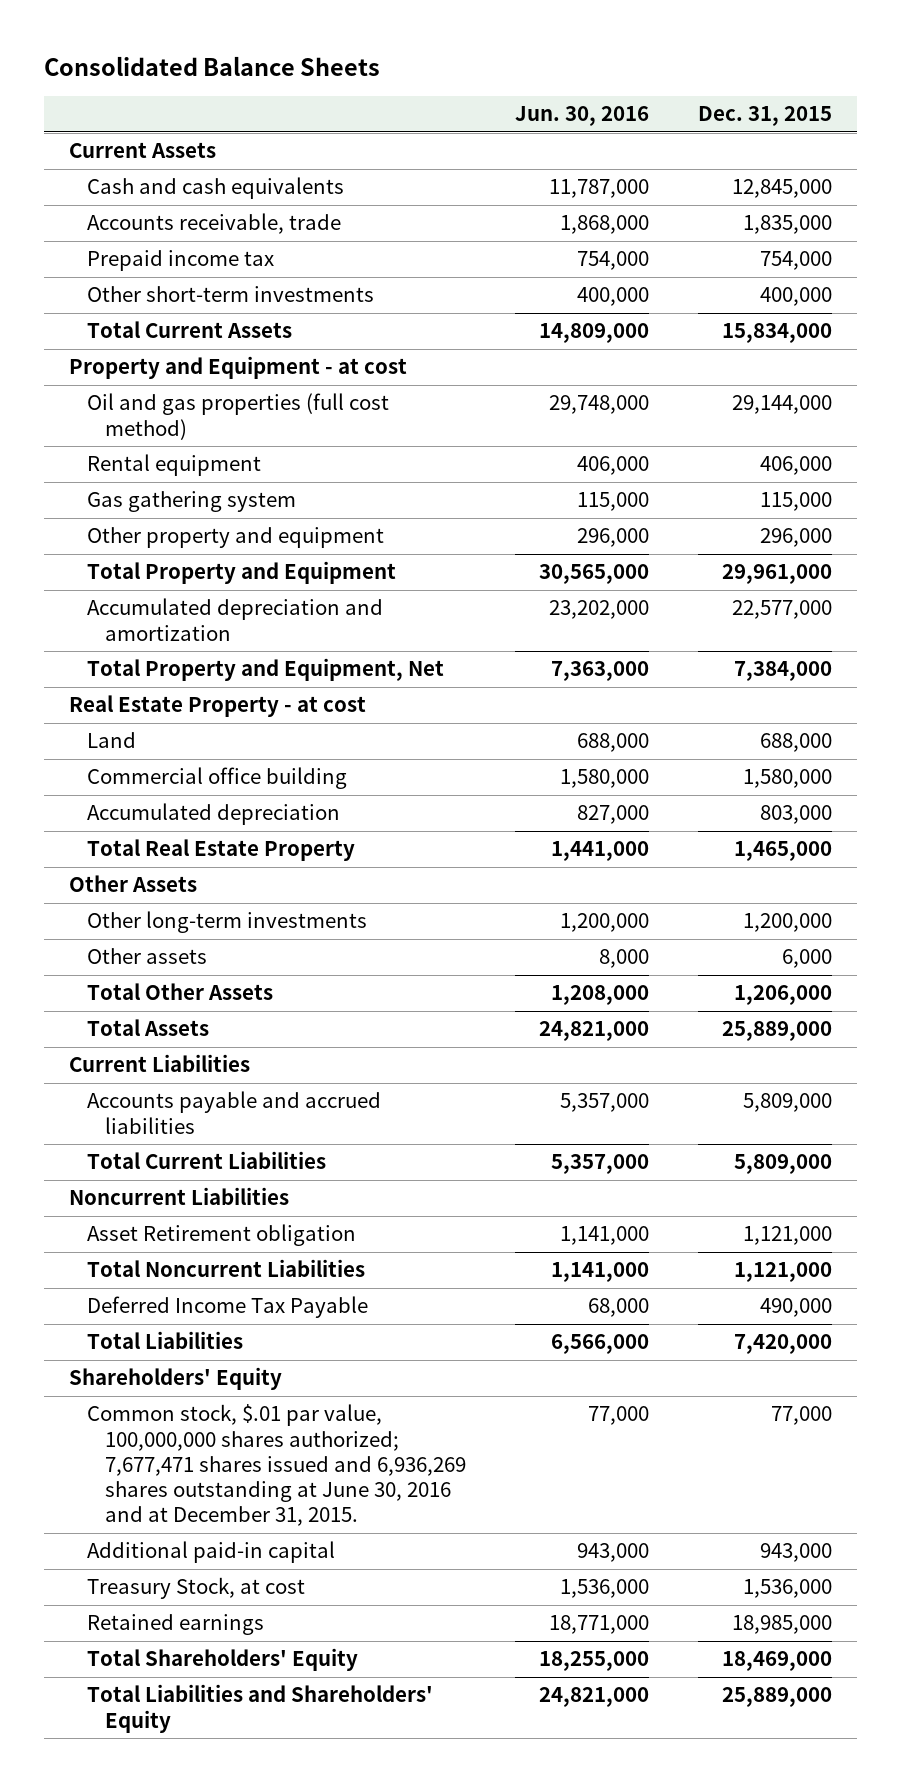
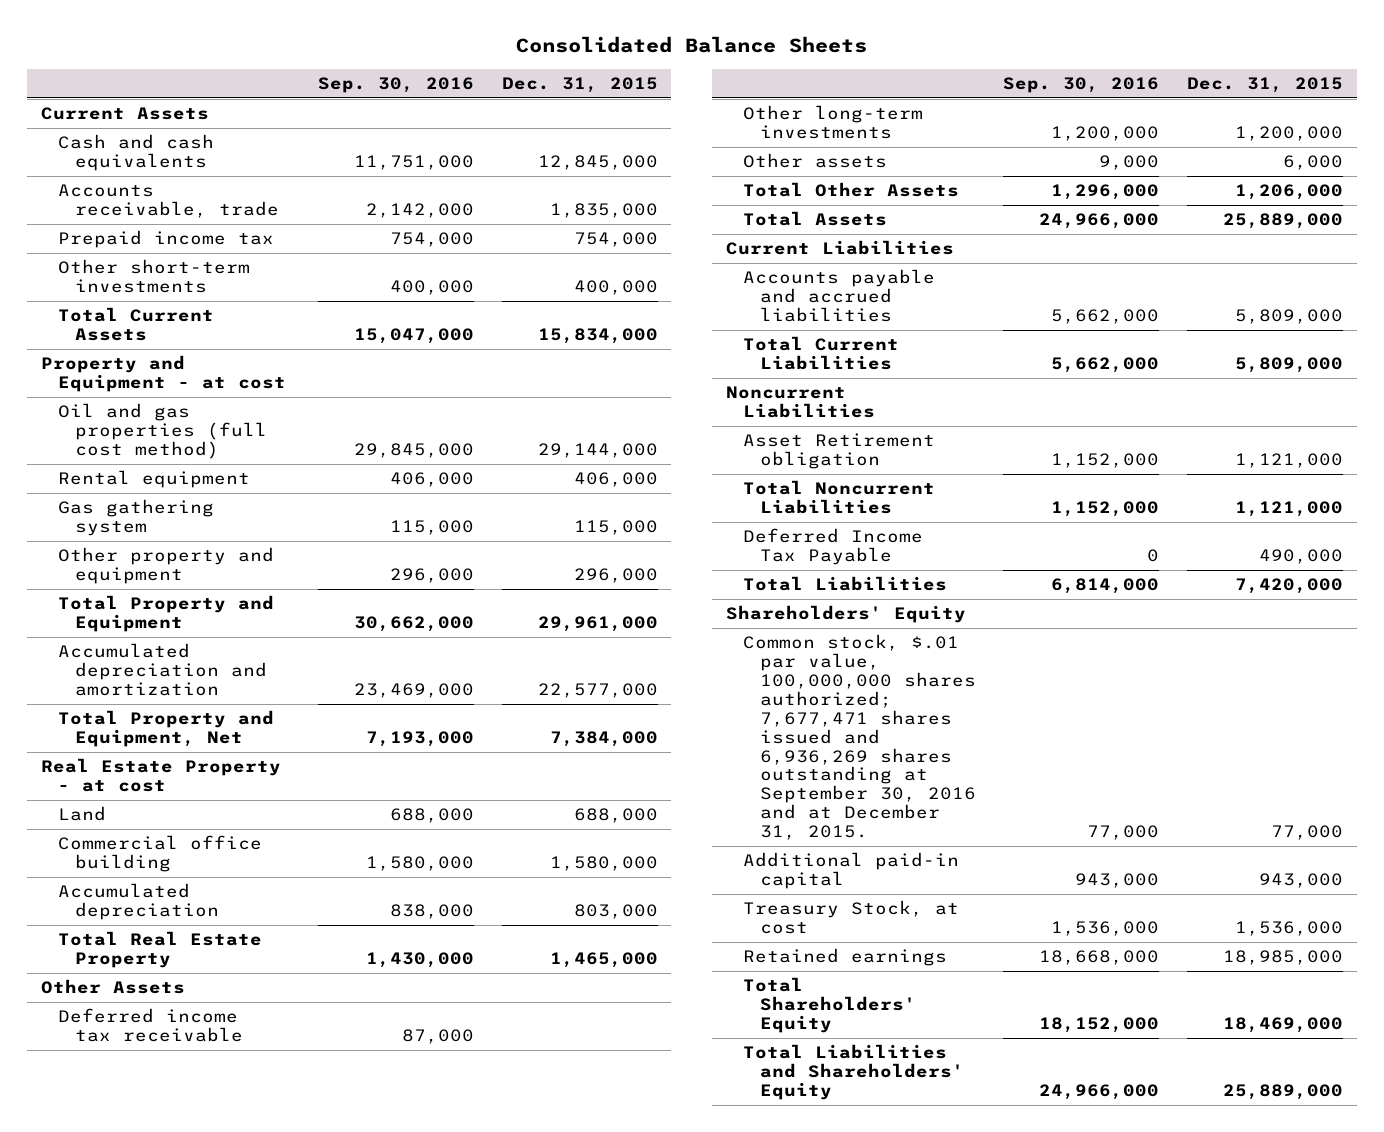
- | Jun. 30, 2016 | Dec. 31, 2015
+ | Sep. 30, 2016 | Dec. 31, 2015
+ Deferred income tax receivable | 87,000 |
- Common stock, $.01 par value, 100,000,000 shares authorized; 7,677,471 shares issued and 6,936,269 shares outstanding at June 30, 2016 and at December 31, 2015. | 77,000 | 77,000
+ Common stock, $.01 par value, 100,000,000 shares authorized; 7,677,471 shares issued and 6,936,269 shares outstanding at September 30, 2016 and at December 31, 2015. | 77,000 | 77,000

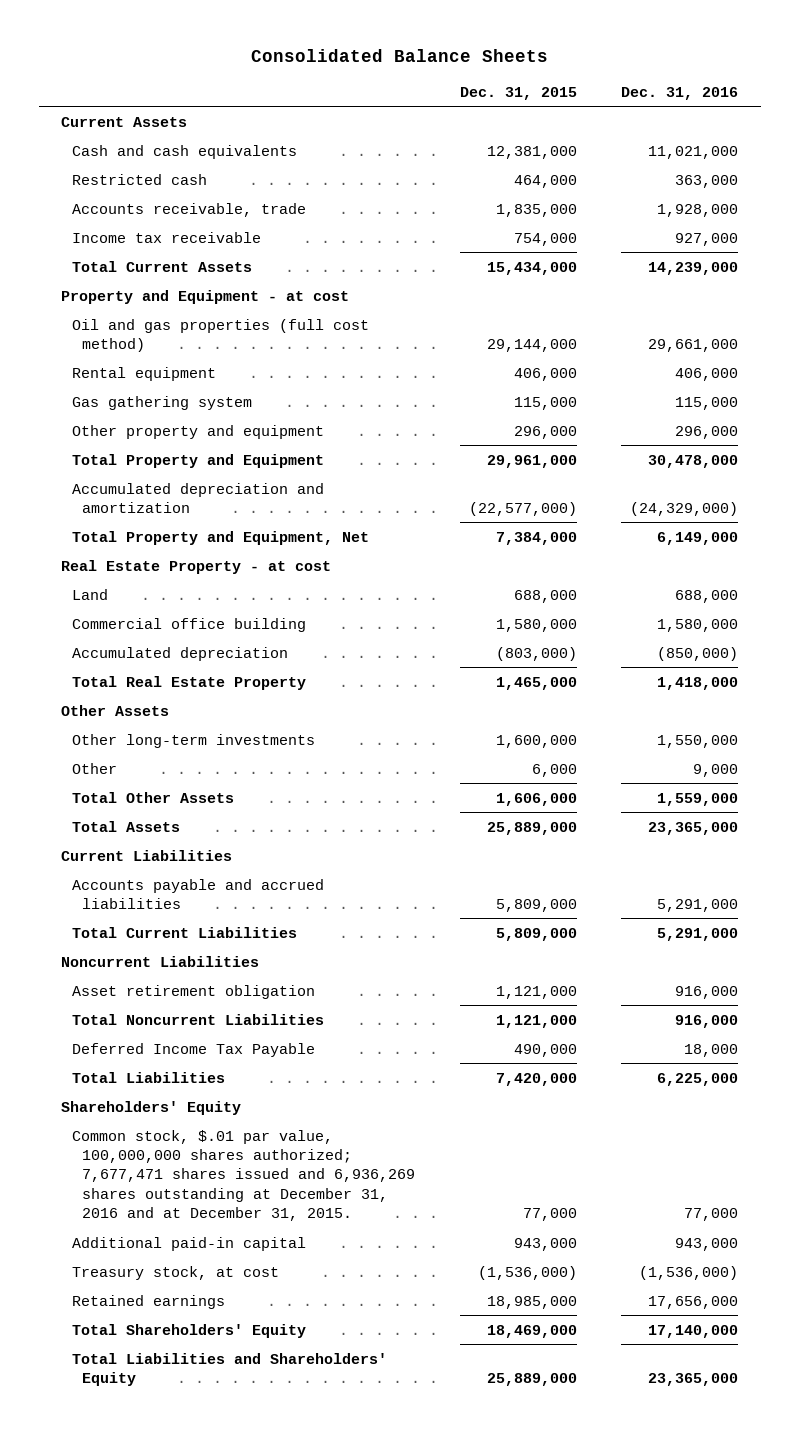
- | Sep. 30, 2016 | Dec. 31, 2015
+ | Dec. 31, 2015 | Dec. 31, 2016
- Cash and cash equivalents | 11,751,000 | 12,845,000
+ Cash and cash equivalents | 12,381,000 | 11,021,000
+ Restricted cash | 464,000 | 363,000
- Prepaid income tax | 754,000 | 754,000
- Other short-term investments | 400,000 | 400,000
- Total Current Assets | 15,047,000 | 15,834,000
+ Income tax receivable | 754,000 | 927,000
+ Total Current Assets | 15,434,000 | 14,239,000
- Accumulated depreciation and amortization | 23,469,000 | 22,577,000
+ Accumulated depreciation and amortization | (22,577,000) | (24,329,000)
- Accumulated depreciation | 838,000 | 803,000
+ Accumulated depreciation | (803,000) | (850,000)
- Deferred income tax receivable | 87,000 |
- Other long-term investments | 1,200,000 | 1,200,000
- Other assets | 9,000 | 6,000
- Total Other Assets | 1,296,000 | 1,206,000
+ Other long-term investments | 1,600,000 | 1,550,000
+ Other | 6,000 | 9,000
+ Total Other Assets | 1,606,000 | 1,559,000
- Asset Retirement obligation | 1,152,000 | 1,121,000
+ Asset retirement obligation | 1,121,000 | 916,000
- Common stock, $.01 par value, 100,000,000 shares authorized; 7,677,471 shares issued and 6,936,269 shares outstanding at September 30, 2016 and at December 31, 2015. | 77,000 | 77,000
+ Common stock, $.01 par value, 100,000,000 shares authorized; 7,677,471 shares issued and 6,936,269 shares outstanding at December 31, 2016 and at December 31, 2015. | 77,000 | 77,000
- Treasury Stock, at cost | 1,536,000 | 1,536,000
+ Treasury stock, at cost | (1,536,000) | (1,536,000)

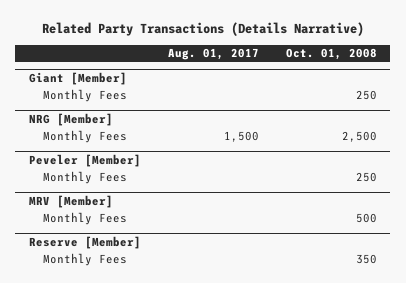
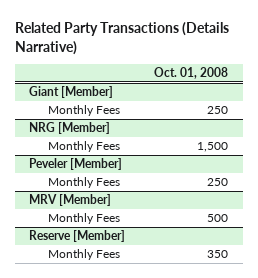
- | Aug. 01, 2017 | Oct. 01, 2008
+ | Oct. 01, 2008
@ NRG [Member]
- Monthly Fees | 1,500 | 2,500
+ Monthly Fees | 1,500

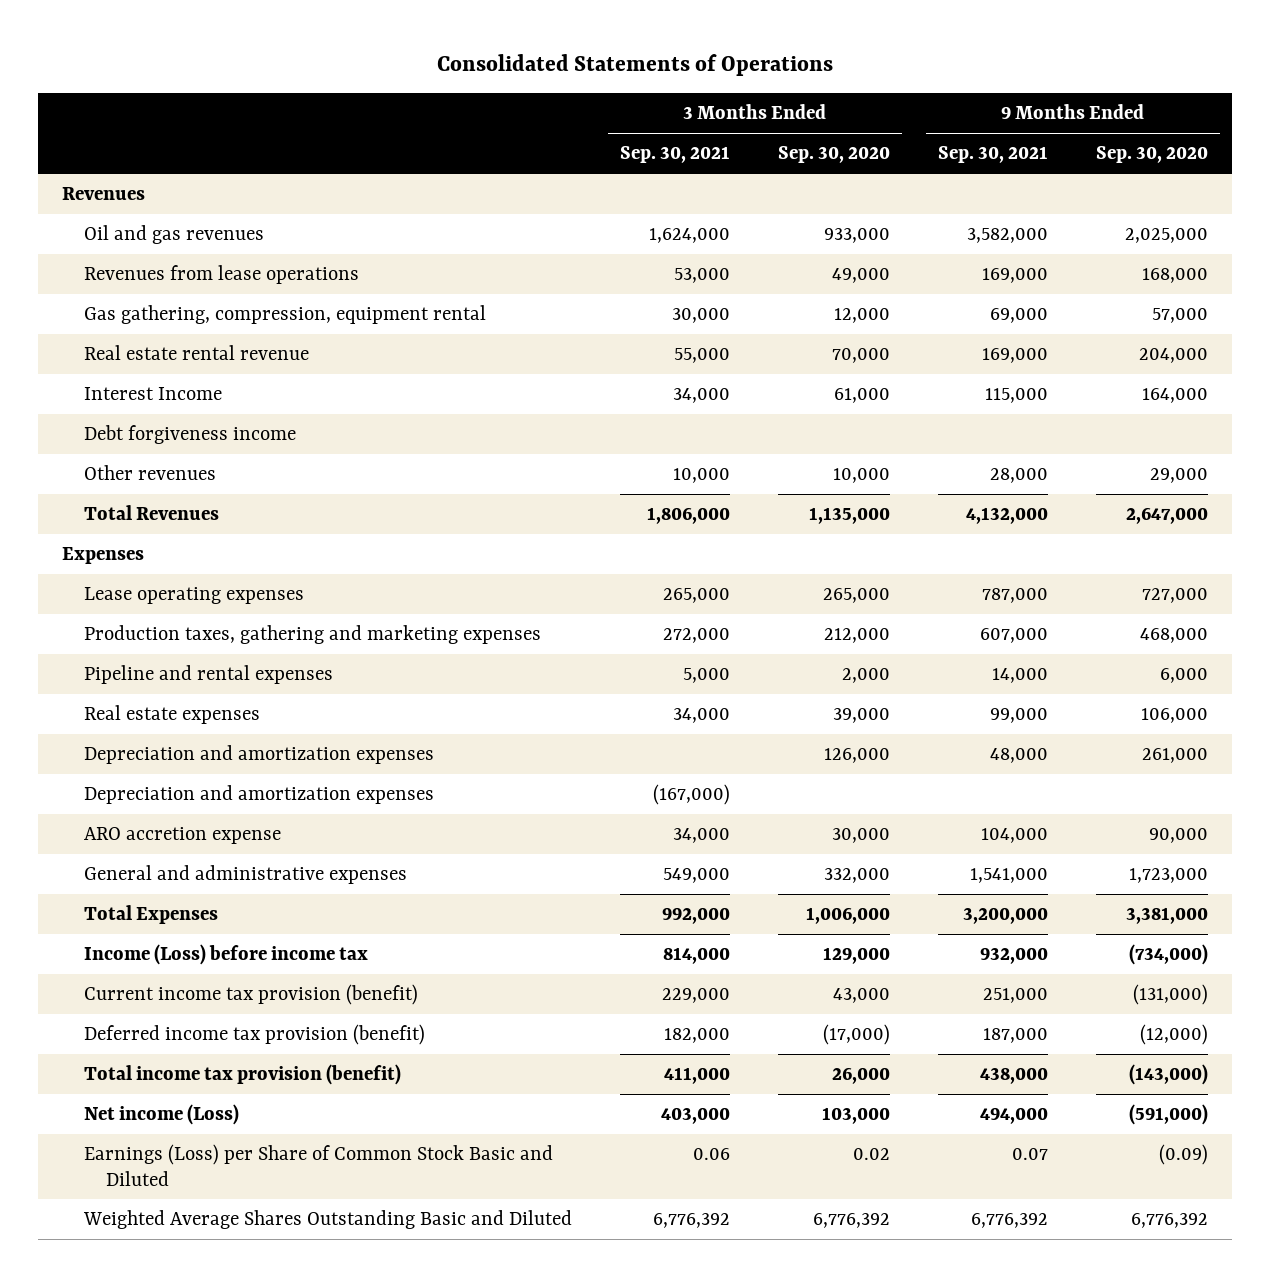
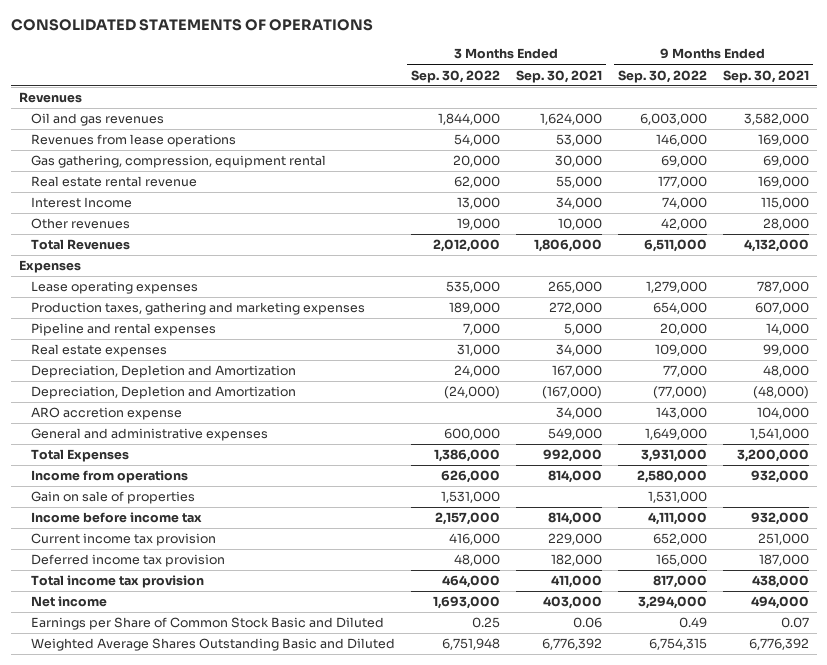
- Consolidated Statements of Operations
+ CONSOLIDATED STATEMENTS OF OPERATIONS
- | 3 Months Ended Sep. 30, 2021 | 3 Months Ended Sep. 30, 2020 | 9 Months Ended Sep. 30, 2021 | 9 Months Ended Sep. 30, 2020
+ | 3 Months Ended Sep. 30, 2022 | 3 Months Ended Sep. 30, 2021 | 9 Months Ended Sep. 30, 2022 | 9 Months Ended Sep. 30, 2021
- Debt forgiveness income
- Depreciation and amortization expenses | | 126,000 | 48,000 | 261,000
- Depreciation and amortization expenses | (167,000) | | |
+ Depreciation, Depletion and Amortization | 24,000 | 167,000 | 77,000 | 48,000
+ Depreciation, Depletion and Amortization | (24,000) | (167,000) | (77,000) | (48,000)
- Income (Loss) before income tax | 814,000 | 129,000 | 932,000 | (734,000)
- Current income tax provision (benefit) | 229,000 | 43,000 | 251,000 | (131,000)
- Deferred income tax provision (benefit) | 182,000 | (17,000) | 187,000 | (12,000)
- Total income tax provision (benefit) | 411,000 | 26,000 | 438,000 | (143,000)
- Net income (Loss) | 403,000 | 103,000 | 494,000 | (591,000)
- Earnings (Loss) per Share of Common Stock Basic and Diluted | 0.06 | 0.02 | 0.07 | (0.09)
+ Income from operations | 626,000 | 814,000 | 2,580,000 | 932,000
+ Gain on sale of properties | 1,531,000 | | 1,531,000 |
+ Income before income tax | 2,157,000 | 814,000 | 4,111,000 | 932,000
+ Current income tax provision | 416,000 | 229,000 | 652,000 | 251,000
+ Deferred income tax provision | 48,000 | 182,000 | 165,000 | 187,000
+ Total income tax provision | 464,000 | 411,000 | 817,000 | 438,000
+ Net income | 1,693,000 | 403,000 | 3,294,000 | 494,000
+ Earnings per Share of Common Stock Basic and Diluted | 0.25 | 0.06 | 0.49 | 0.07

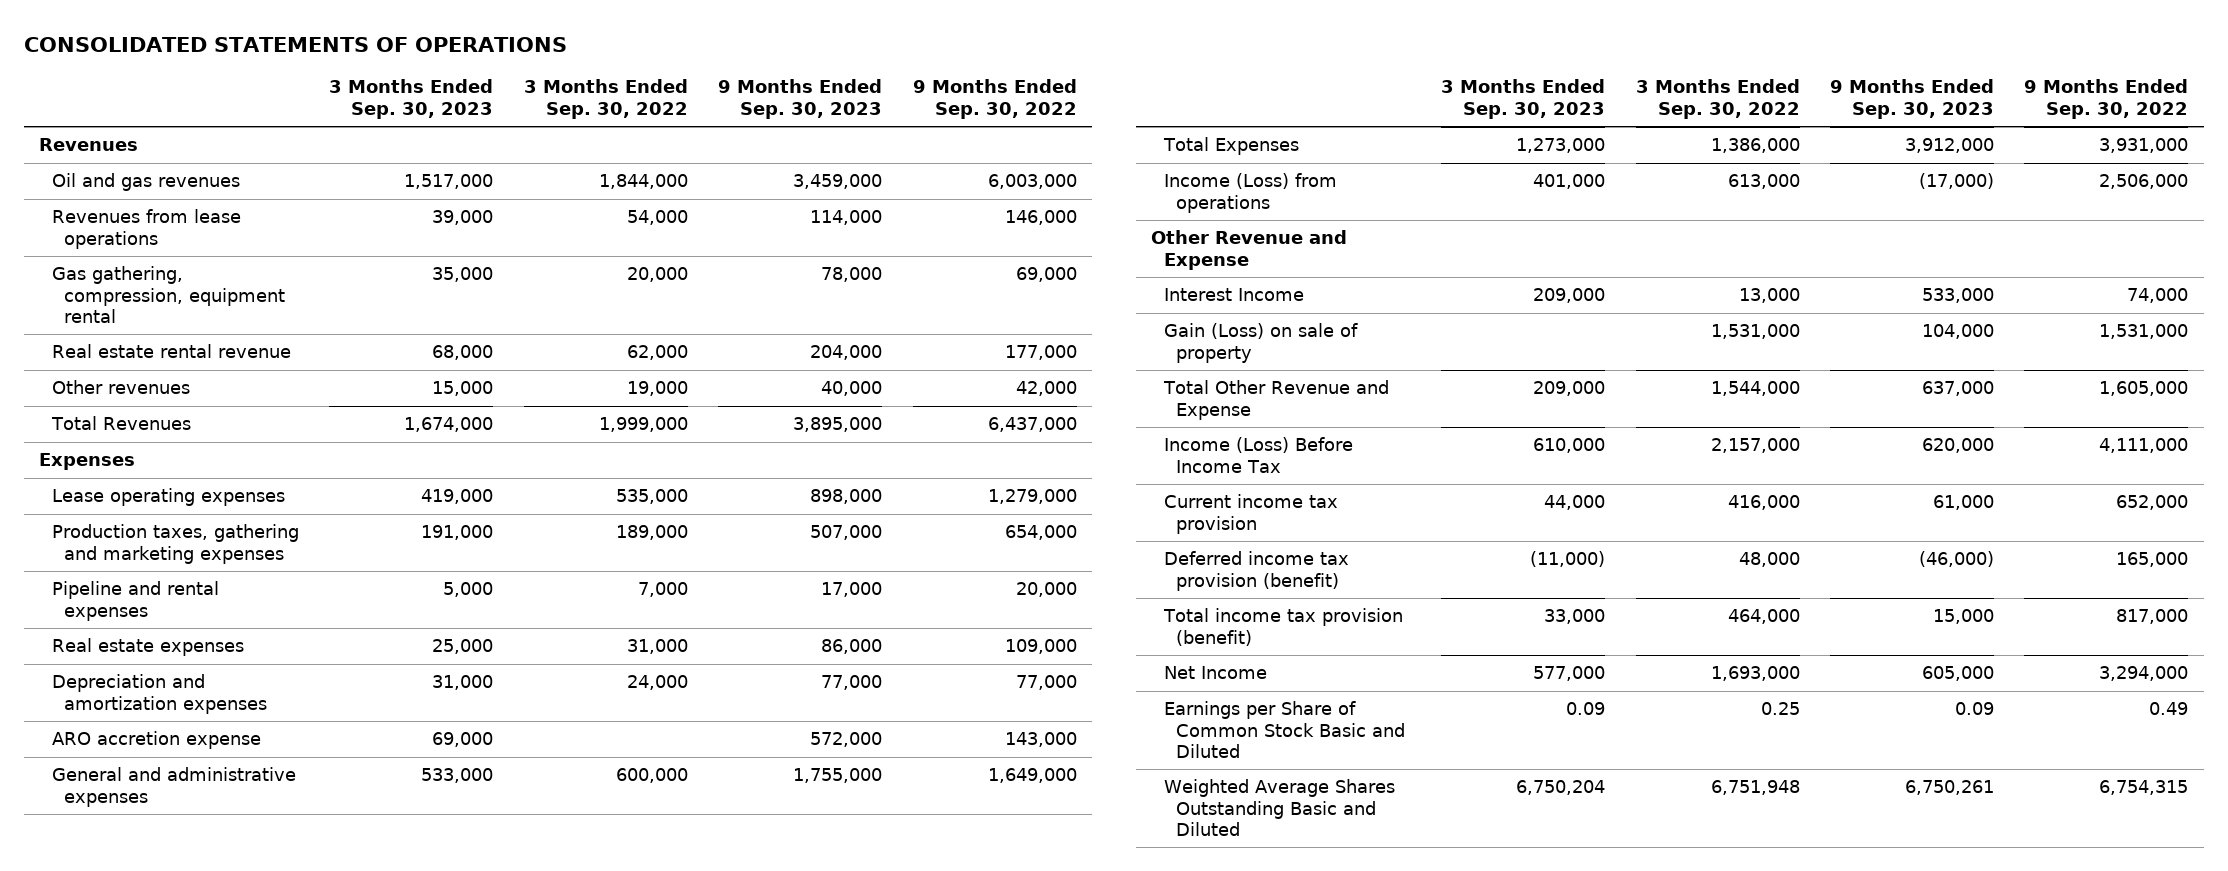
- | 3 Months Ended Sep. 30, 2022 | 3 Months Ended Sep. 30, 2021 | 9 Months Ended Sep. 30, 2022 | 9 Months Ended Sep. 30, 2021
+ | 3 Months Ended Sep. 30, 2023 | 3 Months Ended Sep. 30, 2022 | 9 Months Ended Sep. 30, 2023 | 9 Months Ended Sep. 30, 2022
- Total Revenues | 2,012,000 | 1,806,000 | 6,511,000 | 4,132,000
+ Total Revenues | 1,674,000 | 1,999,000 | 3,895,000 | 6,437,000
- Depreciation, Depletion and Amortization | 24,000 | 167,000 | 77,000 | 48,000
- Depreciation, Depletion and Amortization | (24,000) | (167,000) | (77,000) | (48,000)
+ Depreciation and amortization expenses | 31,000 | 24,000 | 77,000 | 77,000
- Income from operations | 626,000 | 814,000 | 2,580,000 | 932,000
- Gain on sale of properties | 1,531,000 | | 1,531,000 |
- Income before income tax | 2,157,000 | 814,000 | 4,111,000 | 932,000
+ Income (Loss) from operations | 401,000 | 613,000 | (17,000) | 2,506,000
+ Other Revenue and Expense
moved down: Interest Income | 209,000 | 13,000 | 533,000 | 74,000
+ Gain (Loss) on sale of property | | 1,531,000 | 104,000 | 1,531,000
+ Total Other Revenue and Expense | 209,000 | 1,544,000 | 637,000 | 1,605,000
+ Income (Loss) Before Income Tax | 610,000 | 2,157,000 | 620,000 | 4,111,000
- Deferred income tax provision | 48,000 | 182,000 | 165,000 | 187,000
- Total income tax provision | 464,000 | 411,000 | 817,000 | 438,000
- Net income | 1,693,000 | 403,000 | 3,294,000 | 494,000
+ Deferred income tax provision (benefit) | (11,000) | 48,000 | (46,000) | 165,000
+ Total income tax provision (benefit) | 33,000 | 464,000 | 15,000 | 817,000
+ Net Income | 577,000 | 1,693,000 | 605,000 | 3,294,000

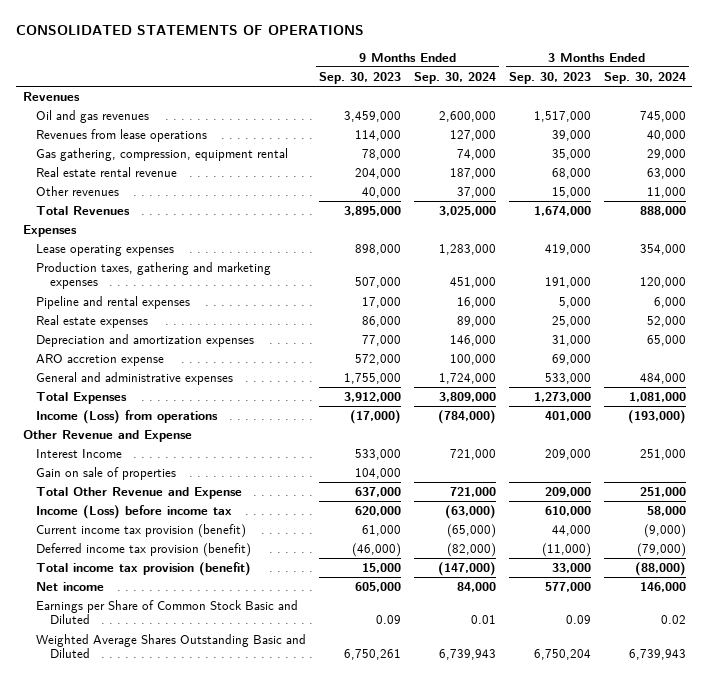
- | 3 Months Ended Sep. 30, 2023 | 3 Months Ended Sep. 30, 2022 | 9 Months Ended Sep. 30, 2023 | 9 Months Ended Sep. 30, 2022
+ | 9 Months Ended Sep. 30, 2023 | 9 Months Ended Sep. 30, 2024 | 3 Months Ended Sep. 30, 2023 | 3 Months Ended Sep. 30, 2024
- Gain (Loss) on sale of property | | 1,531,000 | 104,000 | 1,531,000
+ Gain on sale of properties | 104,000 | | |
- Income (Loss) Before Income Tax | 610,000 | 2,157,000 | 620,000 | 4,111,000
- Current income tax provision | 44,000 | 416,000 | 61,000 | 652,000
+ Income (Loss) before income tax | 620,000 | (63,000) | 610,000 | 58,000
+ Current income tax provision (benefit) | 61,000 | (65,000) | 44,000 | (9,000)
- Net Income | 577,000 | 1,693,000 | 605,000 | 3,294,000
+ Net income | 605,000 | 84,000 | 577,000 | 146,000

